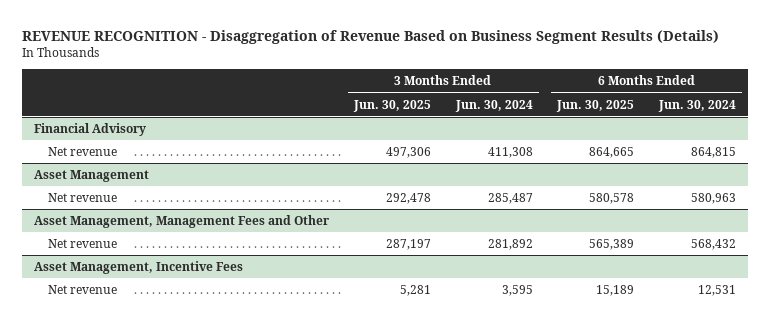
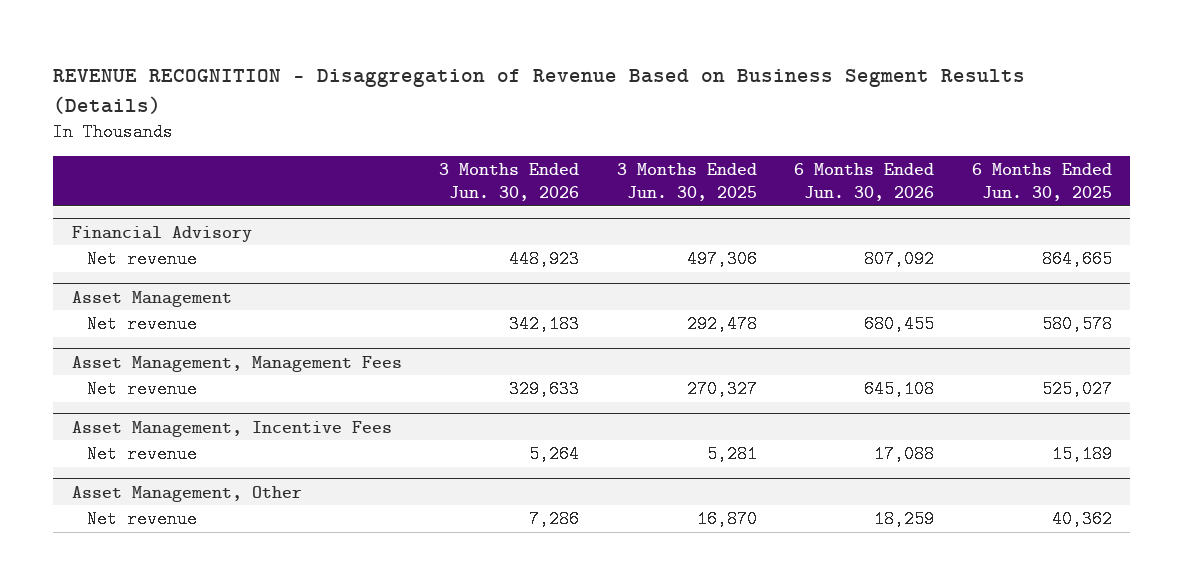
- | 3 Months Ended Jun. 30, 2025 | 3 Months Ended Jun. 30, 2024 | 6 Months Ended Jun. 30, 2025 | 6 Months Ended Jun. 30, 2024
+ | 3 Months Ended Jun. 30, 2026 | 3 Months Ended Jun. 30, 2025 | 6 Months Ended Jun. 30, 2026 | 6 Months Ended Jun. 30, 2025
- Asset Management, Management Fees and Other
- Net revenue | 287,197 | 281,892 | 565,389 | 568,432
+ Asset Management, Management Fees
+ Net revenue | 329,633 | 270,327 | 645,108 | 525,027
+ Asset Management, Other
+ Net revenue | 7,286 | 16,870 | 18,259 | 40,362

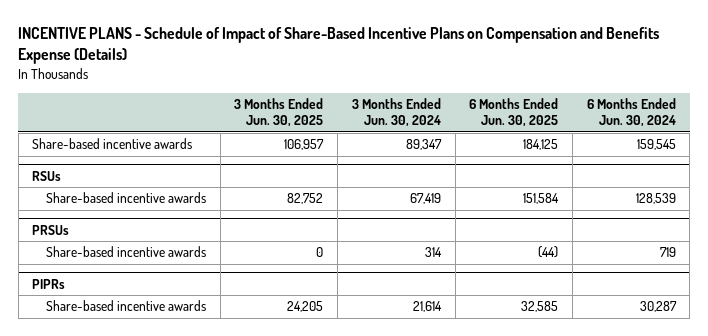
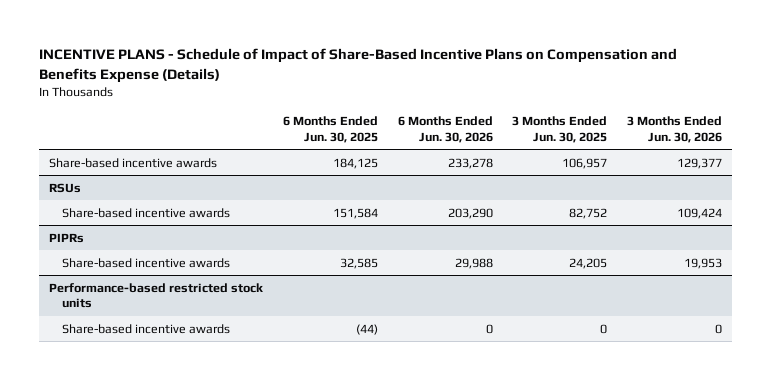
- | 3 Months Ended Jun. 30, 2025 | 3 Months Ended Jun. 30, 2024 | 6 Months Ended Jun. 30, 2025 | 6 Months Ended Jun. 30, 2024
+ | 6 Months Ended Jun. 30, 2025 | 6 Months Ended Jun. 30, 2026 | 3 Months Ended Jun. 30, 2025 | 3 Months Ended Jun. 30, 2026
- PRSUs
- Share-based incentive awards | 0 | 314 | (44) | 719
+ Performance-based restricted stock units
+ Share-based incentive awards | (44) | 0 | 0 | 0

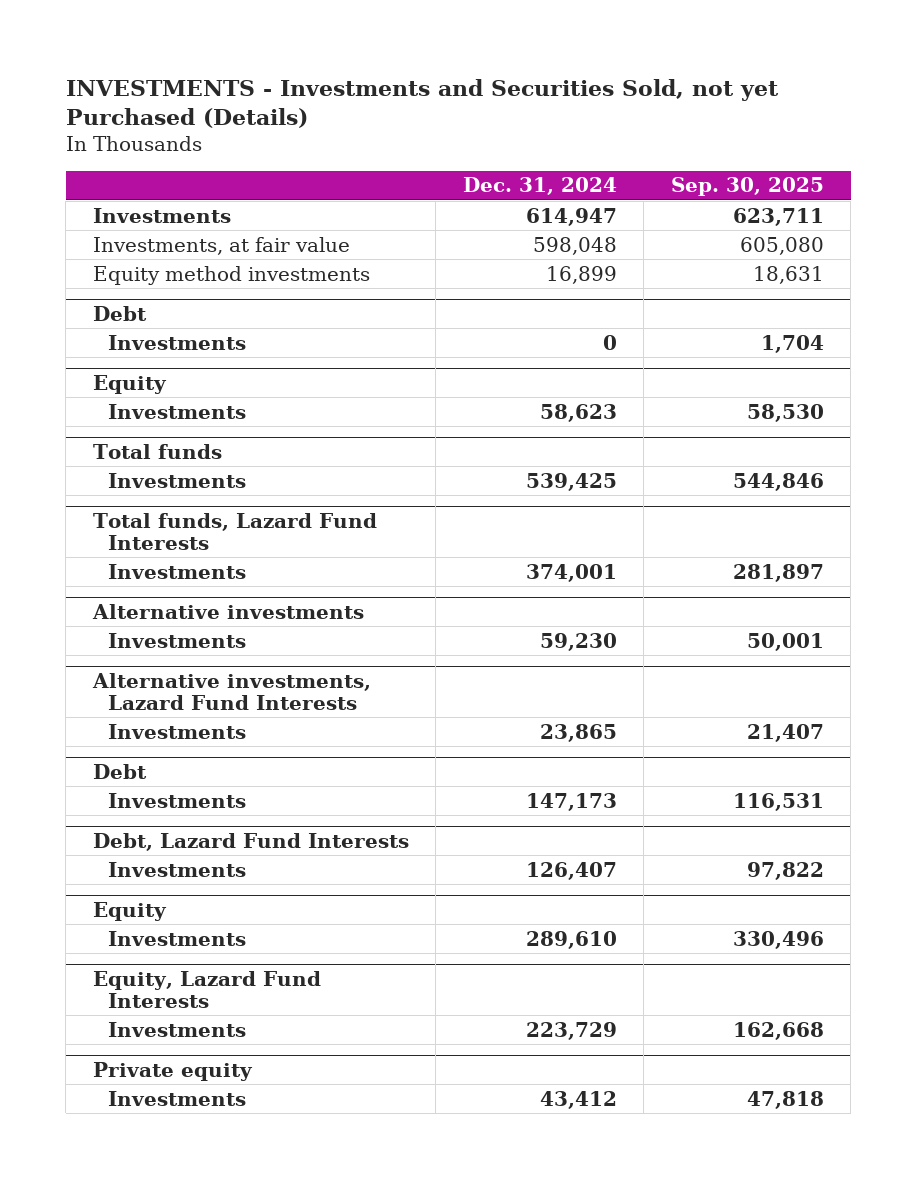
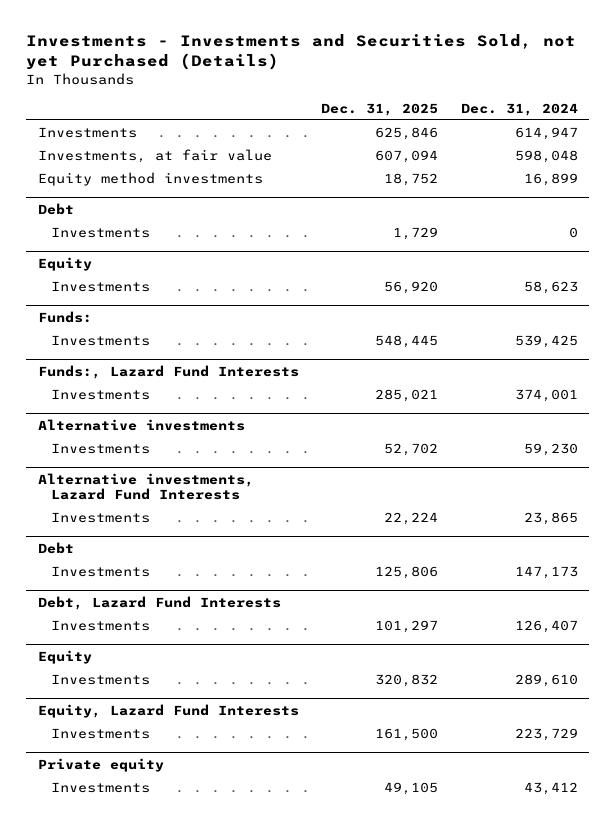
- INVESTMENTS - Investments and Securities Sold, not yet Purchased (Details)
+ Investments - Investments and Securities Sold, not yet Purchased (Details)
- | Dec. 31, 2024 | Sep. 30, 2025
+ | Dec. 31, 2025 | Dec. 31, 2024
- Total funds
+ Funds:
- Total funds, Lazard Fund Interests
+ Funds:, Lazard Fund Interests

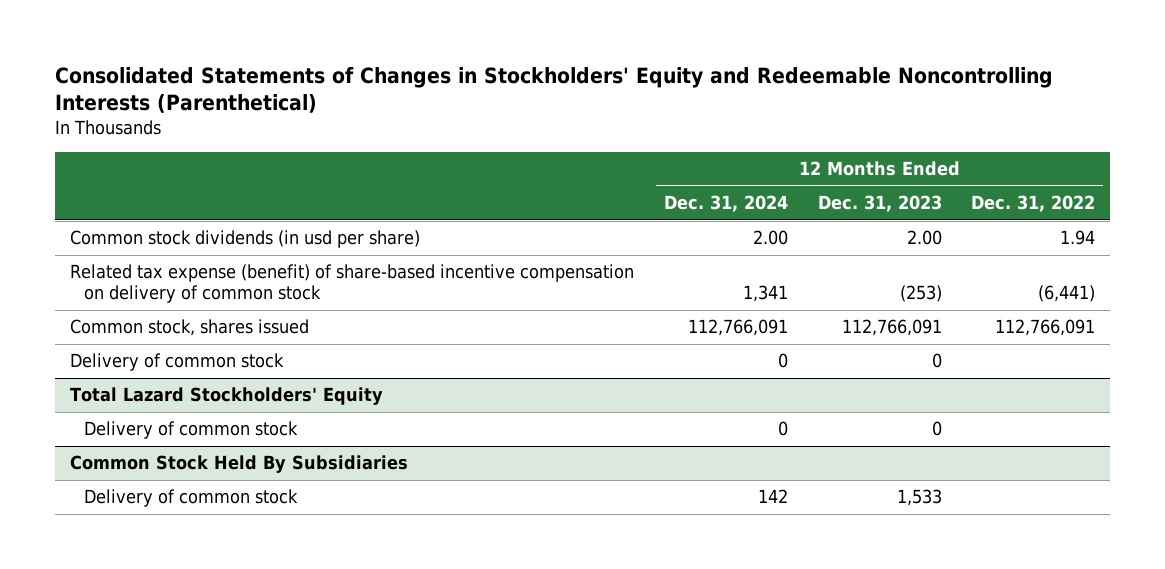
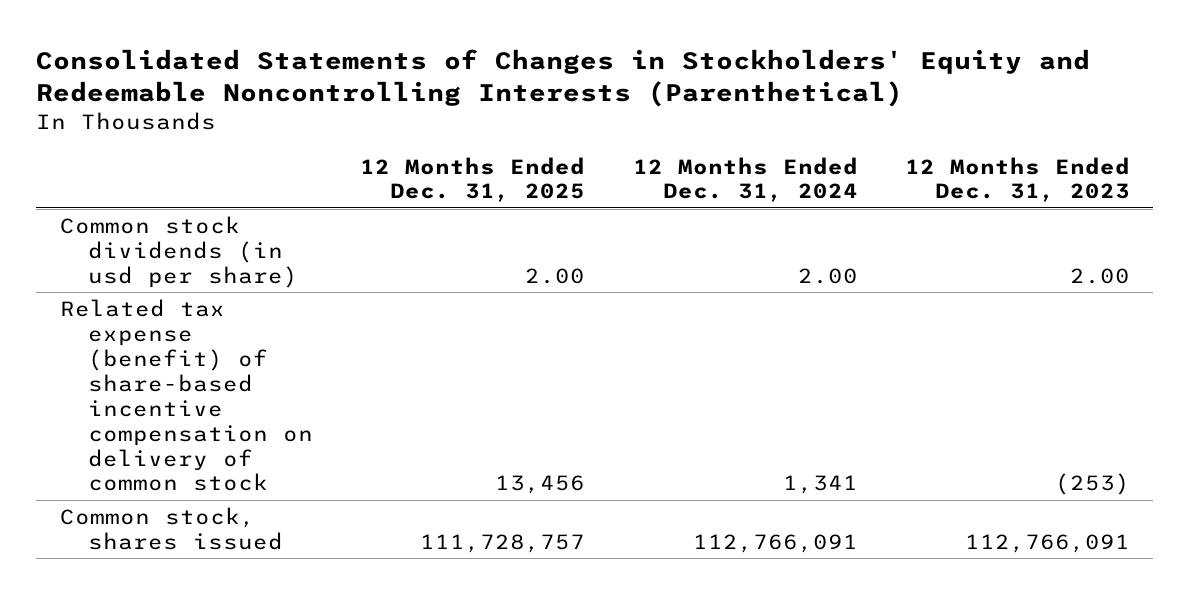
- | 12 Months Ended Dec. 31, 2024 | 12 Months Ended Dec. 31, 2023 | 12 Months Ended Dec. 31, 2022
+ | 12 Months Ended Dec. 31, 2025 | 12 Months Ended Dec. 31, 2024 | 12 Months Ended Dec. 31, 2023
- Delivery of common stock | 0 | 0 |
- Total Lazard Stockholders' Equity
- Delivery of common stock | 0 | 0 |
- Common Stock Held By Subsidiaries
- Delivery of common stock | 142 | 1,533 |

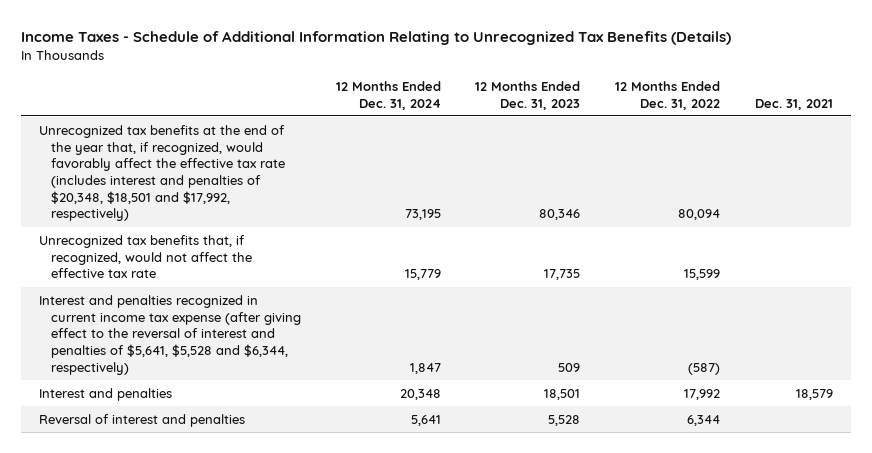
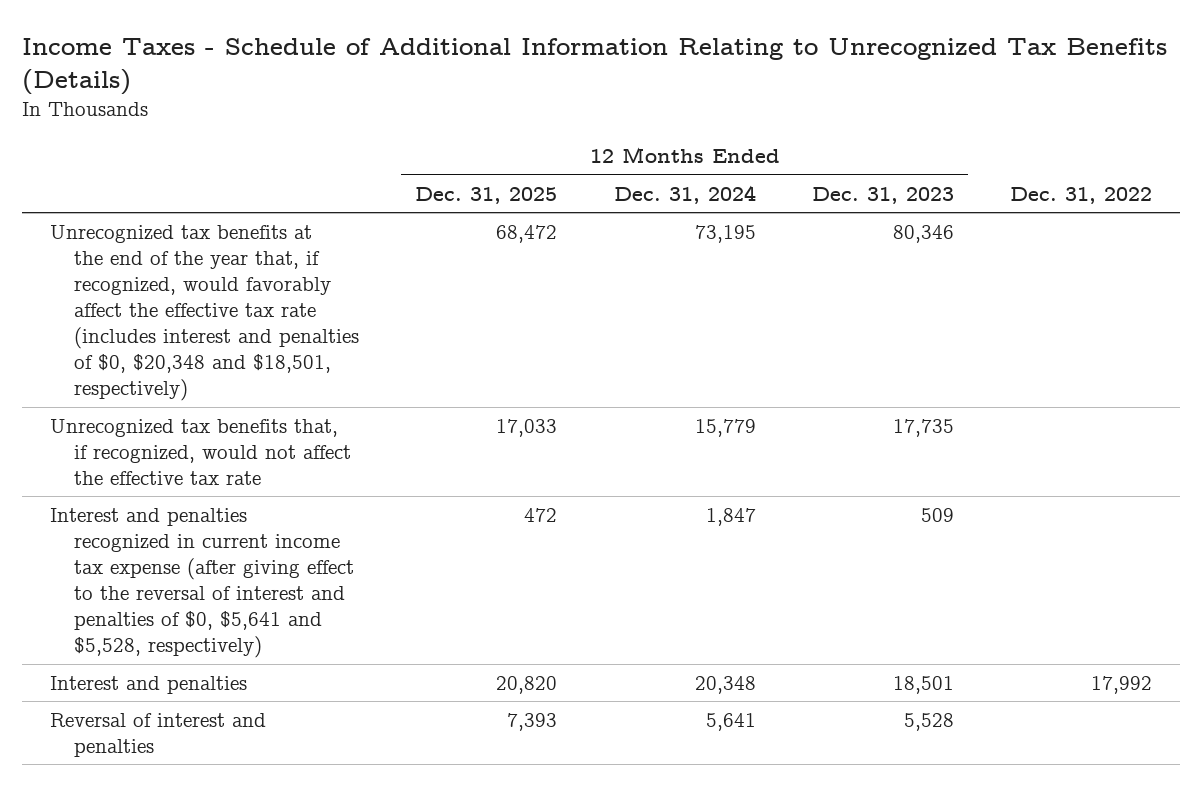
- | 12 Months Ended Dec. 31, 2024 | 12 Months Ended Dec. 31, 2023 | 12 Months Ended Dec. 31, 2022 | Dec. 31, 2021
+ | 12 Months Ended Dec. 31, 2025 | 12 Months Ended Dec. 31, 2024 | 12 Months Ended Dec. 31, 2023 | Dec. 31, 2022
- Unrecognized tax benefits at the end of the year that, if recognized, would favorably affect the effective tax rate (includes interest and penalties of $20,348, $18,501 and $17,992, respectively) | 73,195 | 80,346 | 80,094 |
+ Unrecognized tax benefits at the end of the year that, if recognized, would favorably affect the effective tax rate (includes interest and penalties of $0, $20,348 and $18,501, respectively) | 68,472 | 73,195 | 80,346 |
- Interest and penalties recognized in current income tax expense (after giving effect to the reversal of interest and penalties of $5,641, $5,528 and $6,344, respectively) | 1,847 | 509 | (587) |
+ Interest and penalties recognized in current income tax expense (after giving effect to the reversal of interest and penalties of $0, $5,641 and $5,528, respectively) | 472 | 1,847 | 509 |

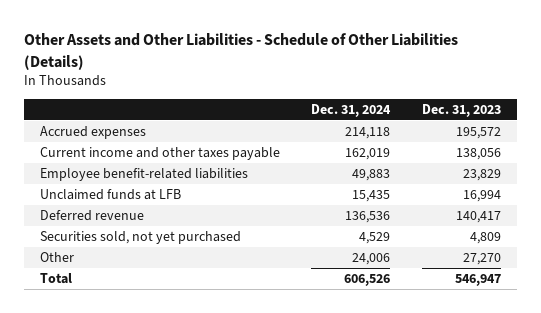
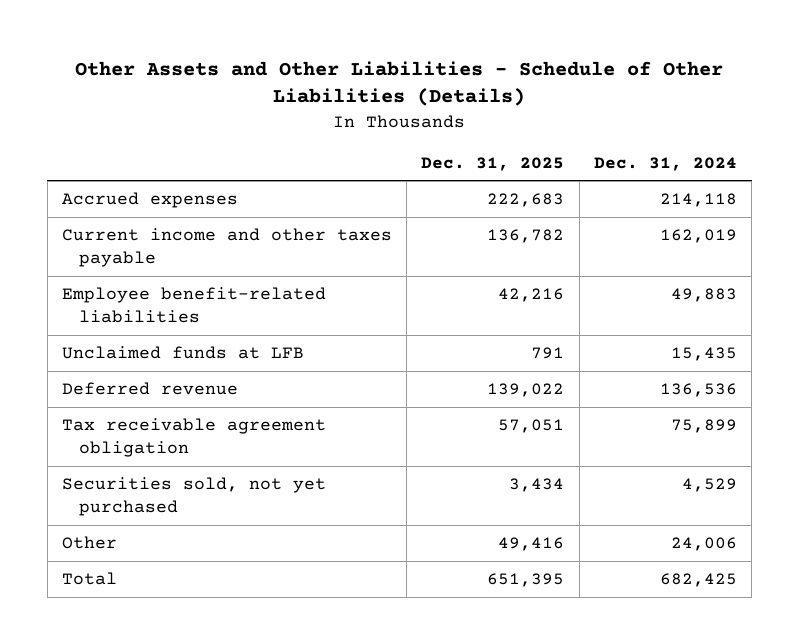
- | Dec. 31, 2024 | Dec. 31, 2023
+ | Dec. 31, 2025 | Dec. 31, 2024
+ Tax receivable agreement obligation | 57,051 | 75,899
- Total | 606,526 | 546,947
+ Total | 651,395 | 682,425

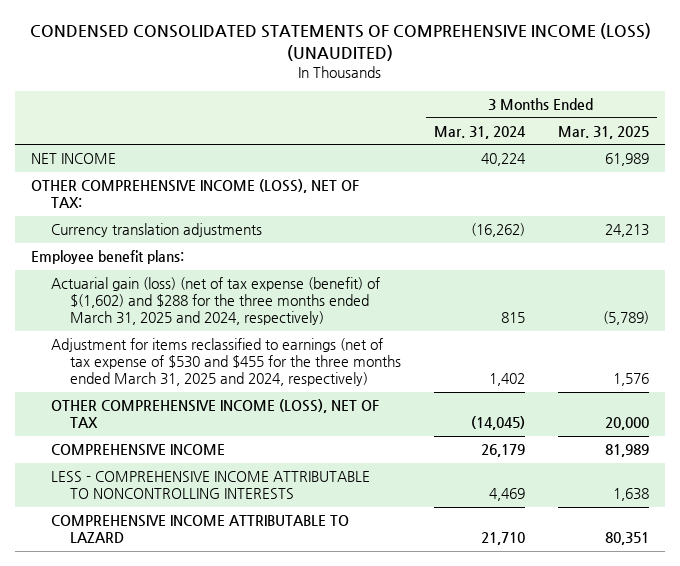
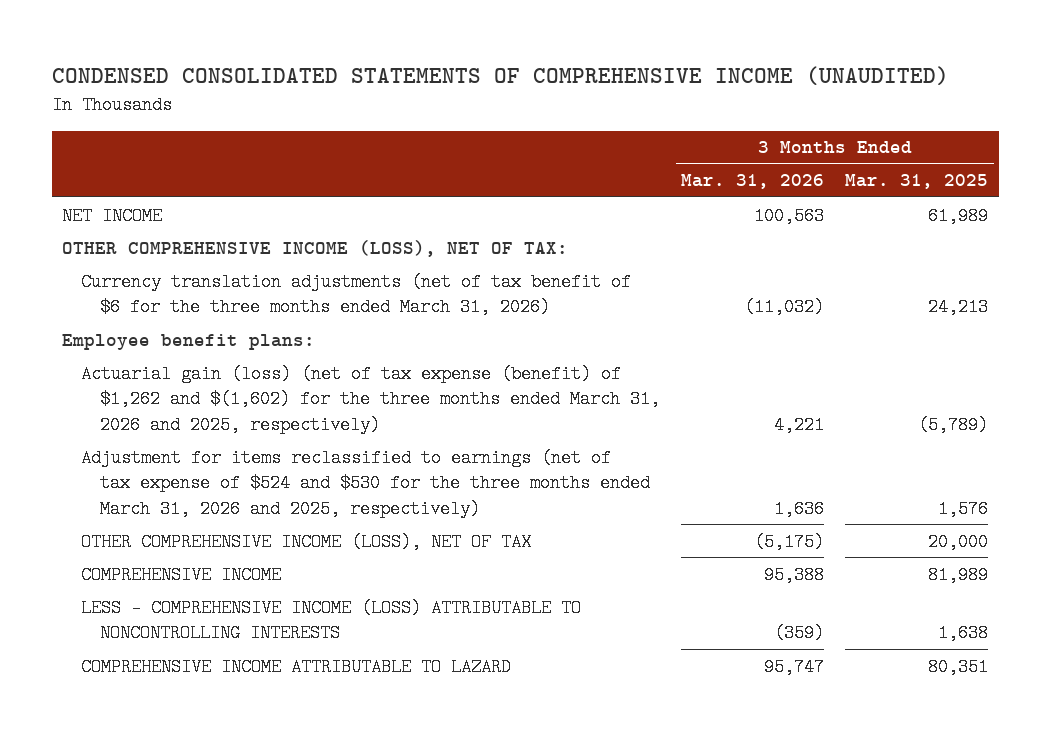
- CONDENSED CONSOLIDATED STATEMENTS OF COMPREHENSIVE INCOME (LOSS) (UNAUDITED)
+ CONDENSED CONSOLIDATED STATEMENTS OF COMPREHENSIVE INCOME (UNAUDITED)
- | 3 Months Ended Mar. 31, 2024 | 3 Months Ended Mar. 31, 2025
+ | 3 Months Ended Mar. 31, 2026 | 3 Months Ended Mar. 31, 2025
- Currency translation adjustments | (16,262) | 24,213
+ Currency translation adjustments (net of tax benefit of $6 for the three months ended March 31, 2026) | (11,032) | 24,213
- Actuarial gain (loss) (net of tax expense (benefit) of $(1,602) and $288 for the three months ended March 31, 2025 and 2024, respectively) | 815 | (5,789)
- Adjustment for items reclassified to earnings (net of tax expense of $530 and $455 for the three months ended March 31, 2025 and 2024, respectively) | 1,402 | 1,576
+ Actuarial gain (loss) (net of tax expense (benefit) of $1,262 and $(1,602) for the three months ended March 31, 2026 and 2025, respectively) | 4,221 | (5,789)
+ Adjustment for items reclassified to earnings (net of tax expense of $524 and $530 for the three months ended March 31, 2026 and 2025, respectively) | 1,636 | 1,576
- LESS - COMPREHENSIVE INCOME ATTRIBUTABLE TO NONCONTROLLING INTERESTS | 4,469 | 1,638
+ LESS - COMPREHENSIVE INCOME (LOSS) ATTRIBUTABLE TO NONCONTROLLING INTERESTS | (359) | 1,638

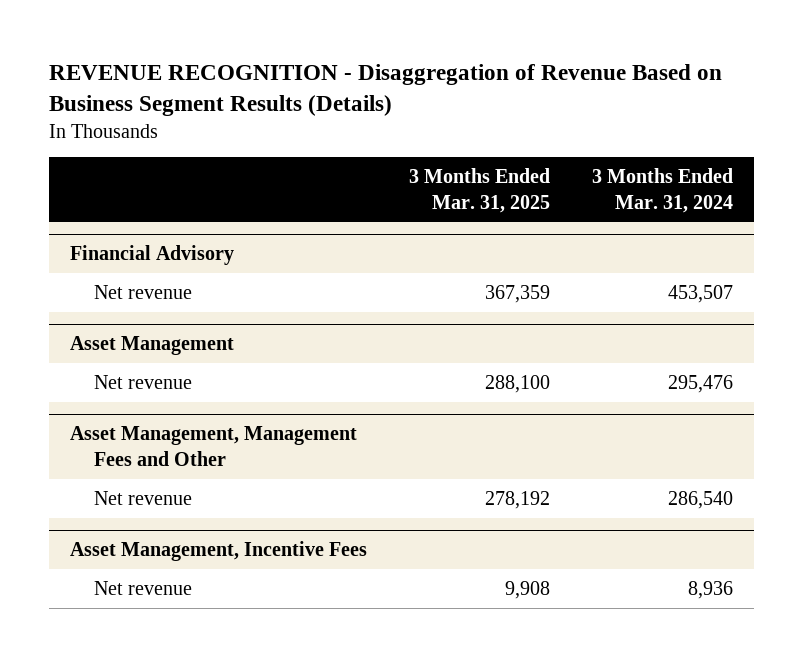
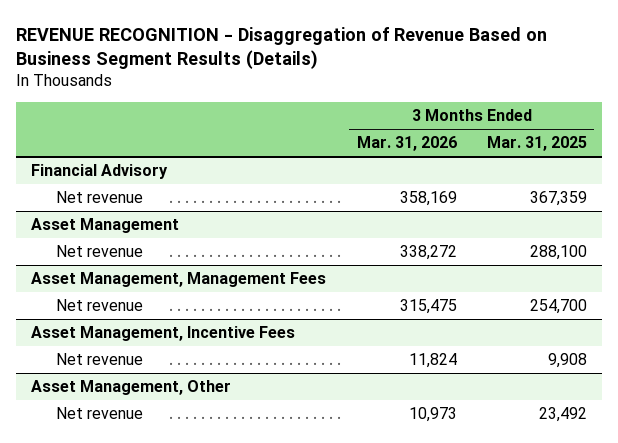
- | 3 Months Ended Mar. 31, 2025 | 3 Months Ended Mar. 31, 2024
+ | 3 Months Ended Mar. 31, 2026 | 3 Months Ended Mar. 31, 2025
- Asset Management, Management Fees and Other
- Net revenue | 278,192 | 286,540
+ Asset Management, Management Fees
+ Net revenue | 315,475 | 254,700
+ Asset Management, Other
+ Net revenue | 10,973 | 23,492

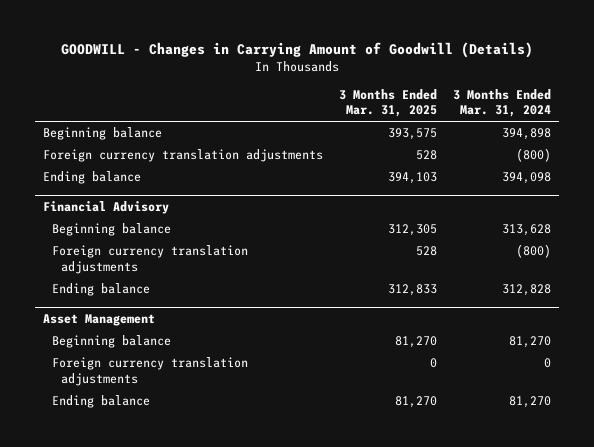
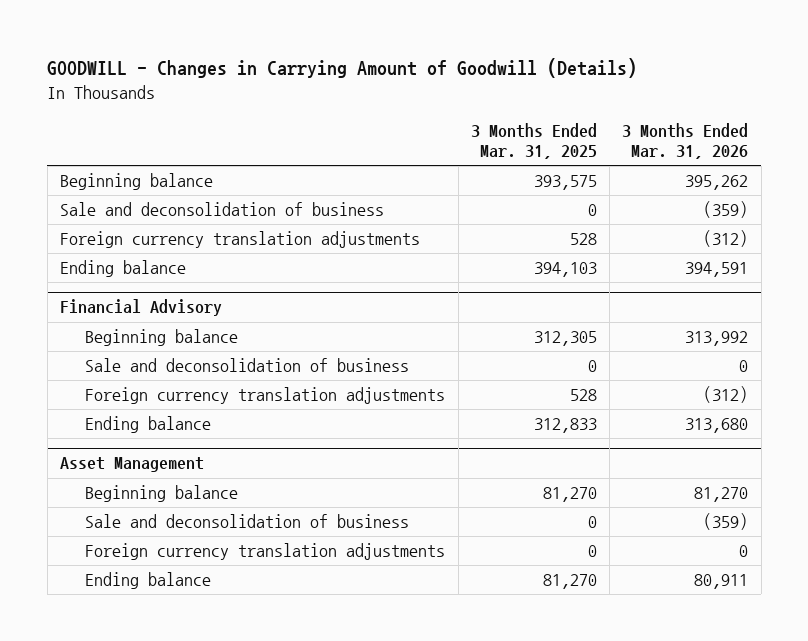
- | 3 Months Ended Mar. 31, 2025 | 3 Months Ended Mar. 31, 2024
+ | 3 Months Ended Mar. 31, 2025 | 3 Months Ended Mar. 31, 2026
+ Sale and deconsolidation of business | 0 | (359)
@ Financial Advisory
+ Sale and deconsolidation of business | 0 | 0
@ Asset Management
+ Sale and deconsolidation of business | 0 | (359)

